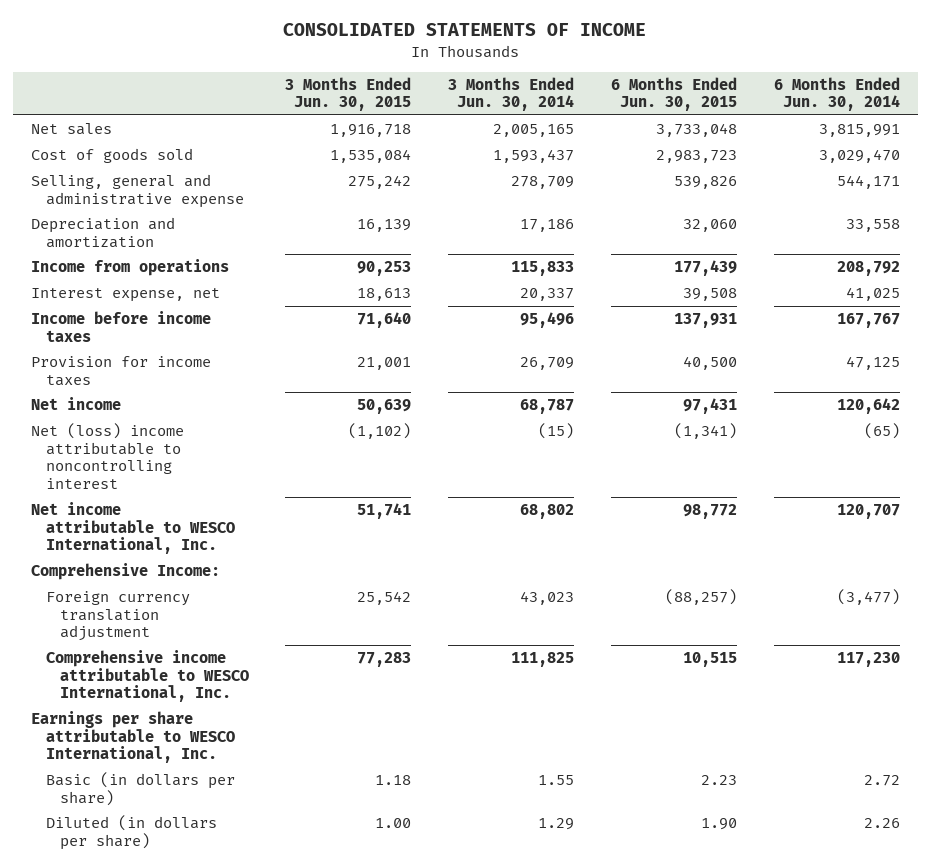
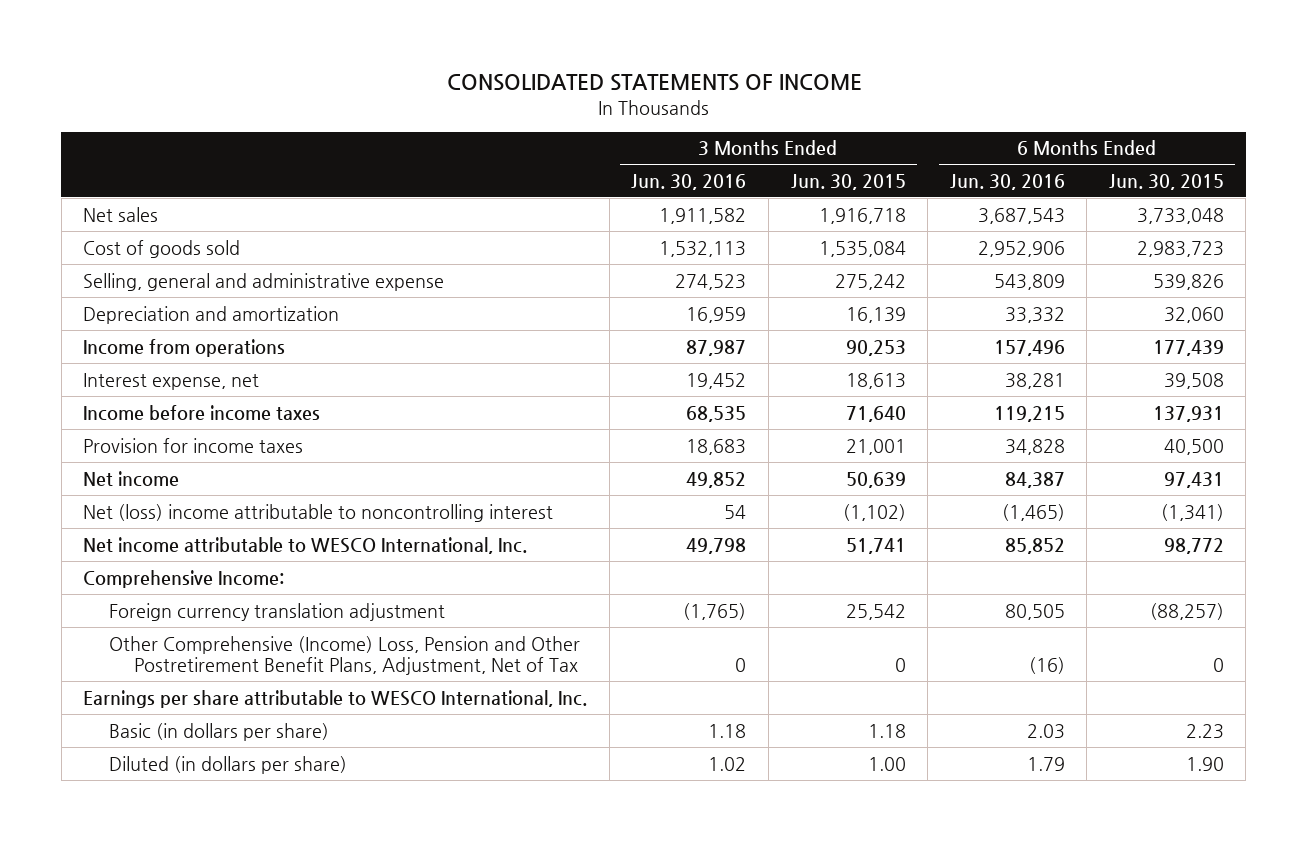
- | 3 Months Ended Jun. 30, 2015 | 3 Months Ended Jun. 30, 2014 | 6 Months Ended Jun. 30, 2015 | 6 Months Ended Jun. 30, 2014
+ | 3 Months Ended Jun. 30, 2016 | 3 Months Ended Jun. 30, 2015 | 6 Months Ended Jun. 30, 2016 | 6 Months Ended Jun. 30, 2015
- Comprehensive income attributable to WESCO International, Inc. | 77,283 | 111,825 | 10,515 | 117,230
+ Other Comprehensive (Income) Loss, Pension and Other Postretirement Benefit Plans, Adjustment, Net of Tax | 0 | 0 | (16) | 0

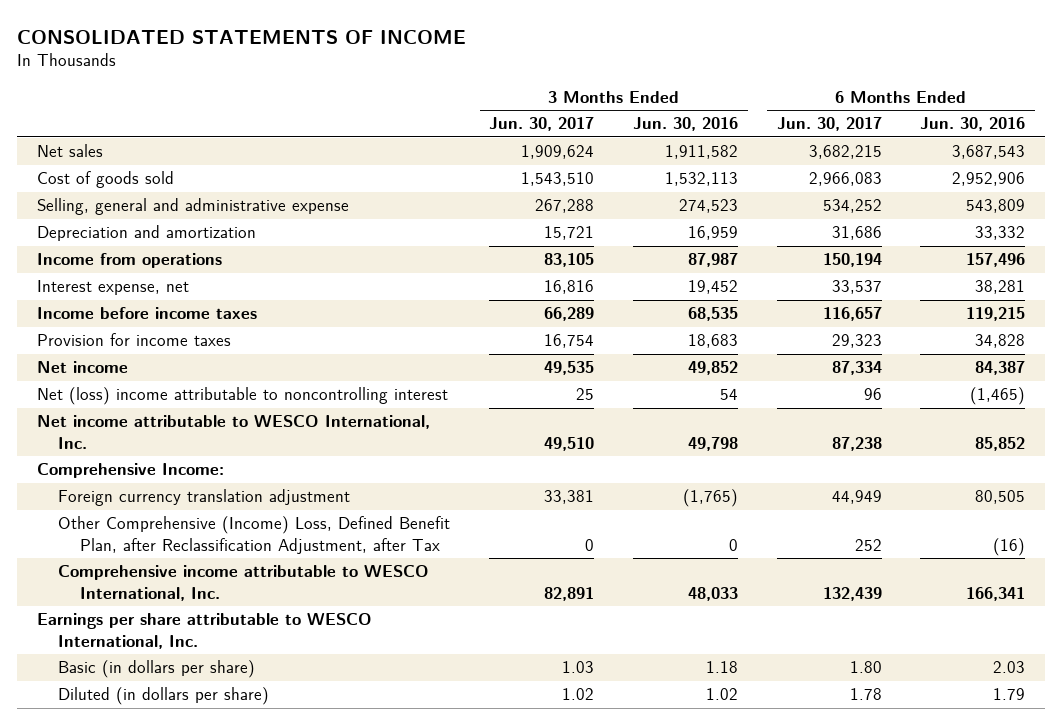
- | 3 Months Ended Jun. 30, 2016 | 3 Months Ended Jun. 30, 2015 | 6 Months Ended Jun. 30, 2016 | 6 Months Ended Jun. 30, 2015
+ | 3 Months Ended Jun. 30, 2017 | 3 Months Ended Jun. 30, 2016 | 6 Months Ended Jun. 30, 2017 | 6 Months Ended Jun. 30, 2016
- Other Comprehensive (Income) Loss, Pension and Other Postretirement Benefit Plans, Adjustment, Net of Tax | 0 | 0 | (16) | 0
+ Other Comprehensive (Income) Loss, Defined Benefit Plan, after Reclassification Adjustment, after Tax | 0 | 0 | 252 | (16)
+ Comprehensive income attributable to WESCO International, Inc. | 82,891 | 48,033 | 132,439 | 166,341

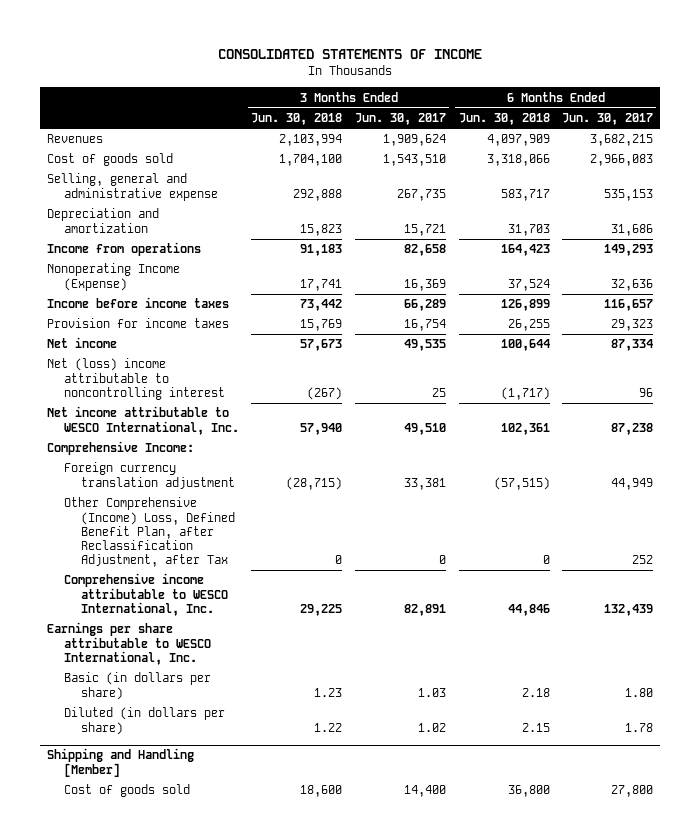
- | 3 Months Ended Jun. 30, 2017 | 3 Months Ended Jun. 30, 2016 | 6 Months Ended Jun. 30, 2017 | 6 Months Ended Jun. 30, 2016
+ | 3 Months Ended Jun. 30, 2018 | 3 Months Ended Jun. 30, 2017 | 6 Months Ended Jun. 30, 2018 | 6 Months Ended Jun. 30, 2017
- Net sales | 1,909,624 | 1,911,582 | 3,682,215 | 3,687,543
+ Revenues | 2,103,994 | 1,909,624 | 4,097,909 | 3,682,215
- Selling, general and administrative expense | 267,288 | 274,523 | 534,252 | 543,809
+ Selling, general and administrative expense | 292,888 | 267,735 | 583,717 | 535,153
- Income from operations | 83,105 | 87,987 | 150,194 | 157,496
- Interest expense, net | 16,816 | 19,452 | 33,537 | 38,281
+ Income from operations | 91,183 | 82,658 | 164,423 | 149,293
+ Nonoperating Income (Expense) | 17,741 | 16,369 | 37,524 | 32,636
+ Shipping and Handling [Member]
+ Cost of goods sold | 18,600 | 14,400 | 36,800 | 27,800

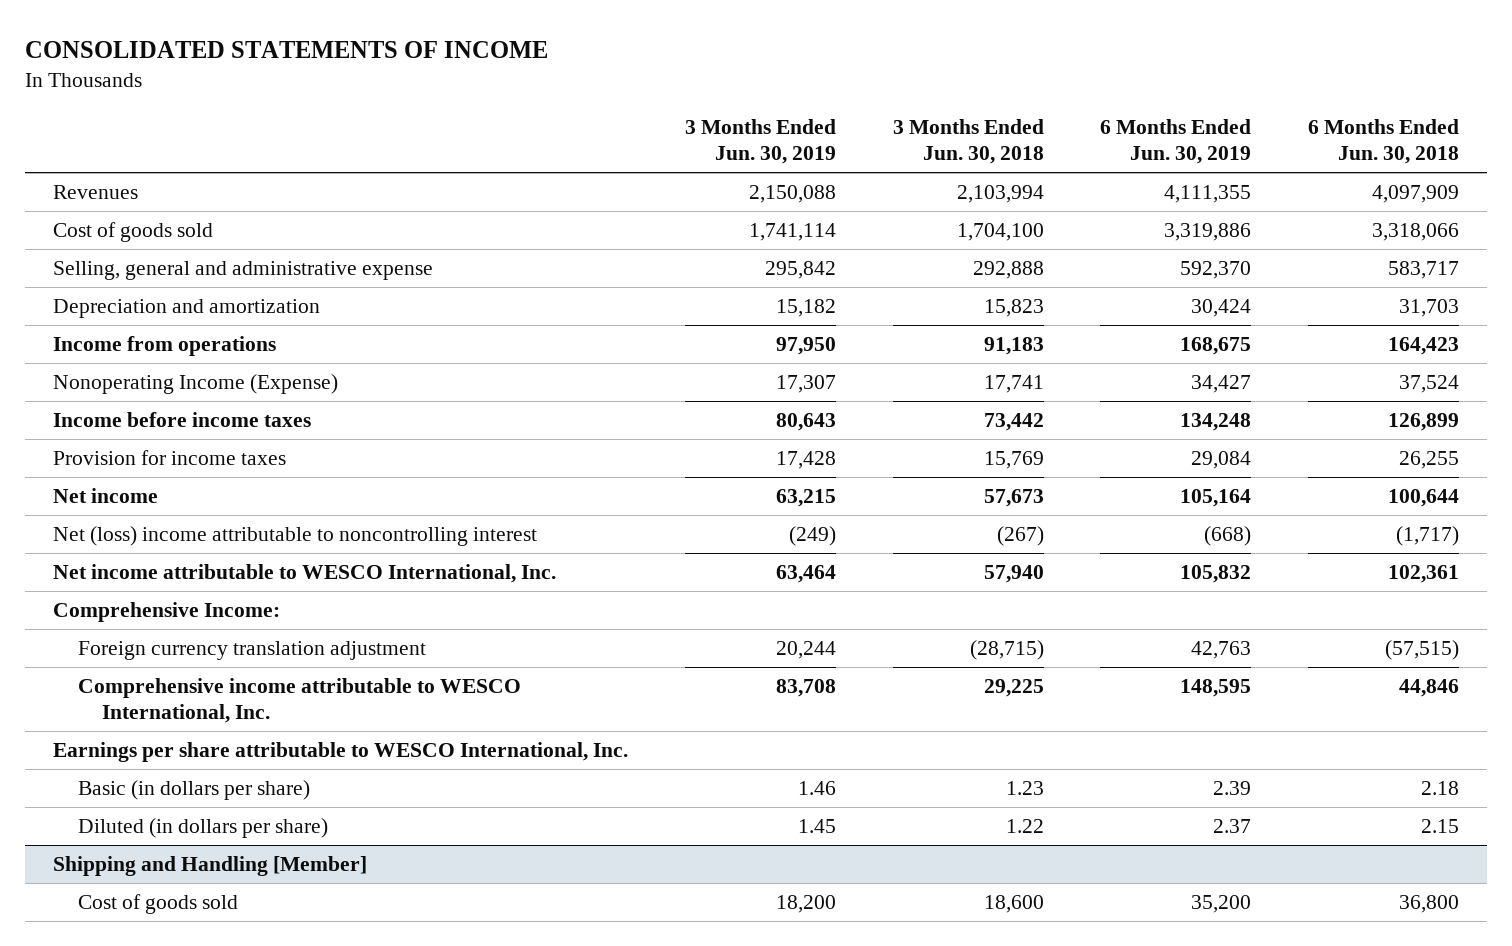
- | 3 Months Ended Jun. 30, 2018 | 3 Months Ended Jun. 30, 2017 | 6 Months Ended Jun. 30, 2018 | 6 Months Ended Jun. 30, 2017
+ | 3 Months Ended Jun. 30, 2019 | 3 Months Ended Jun. 30, 2018 | 6 Months Ended Jun. 30, 2019 | 6 Months Ended Jun. 30, 2018
- Other Comprehensive (Income) Loss, Defined Benefit Plan, after Reclassification Adjustment, after Tax | 0 | 0 | 0 | 252

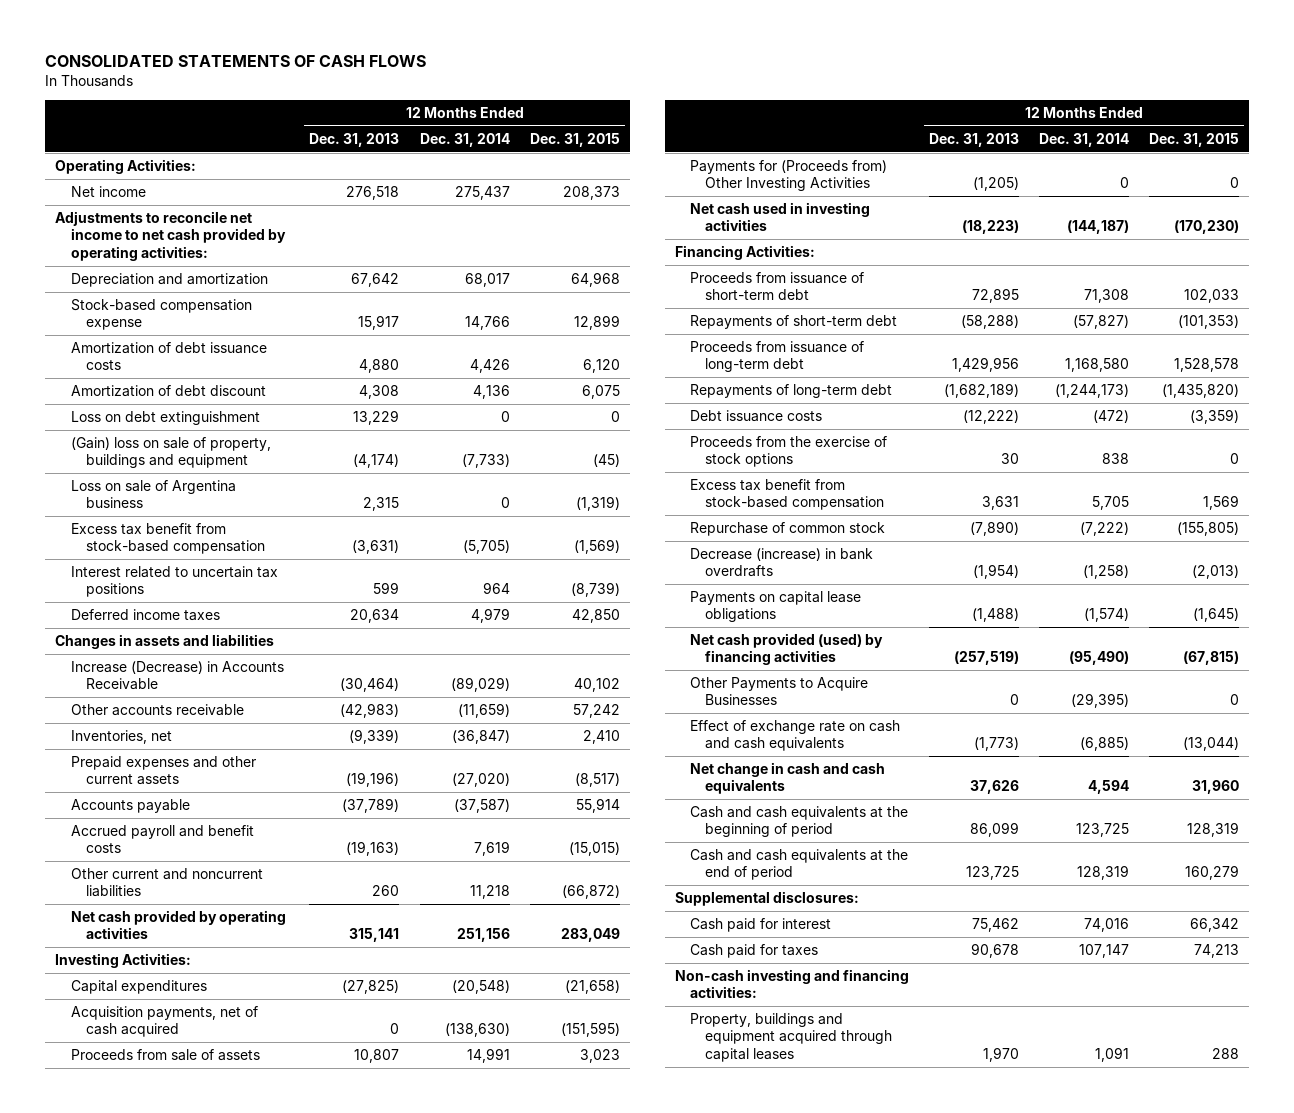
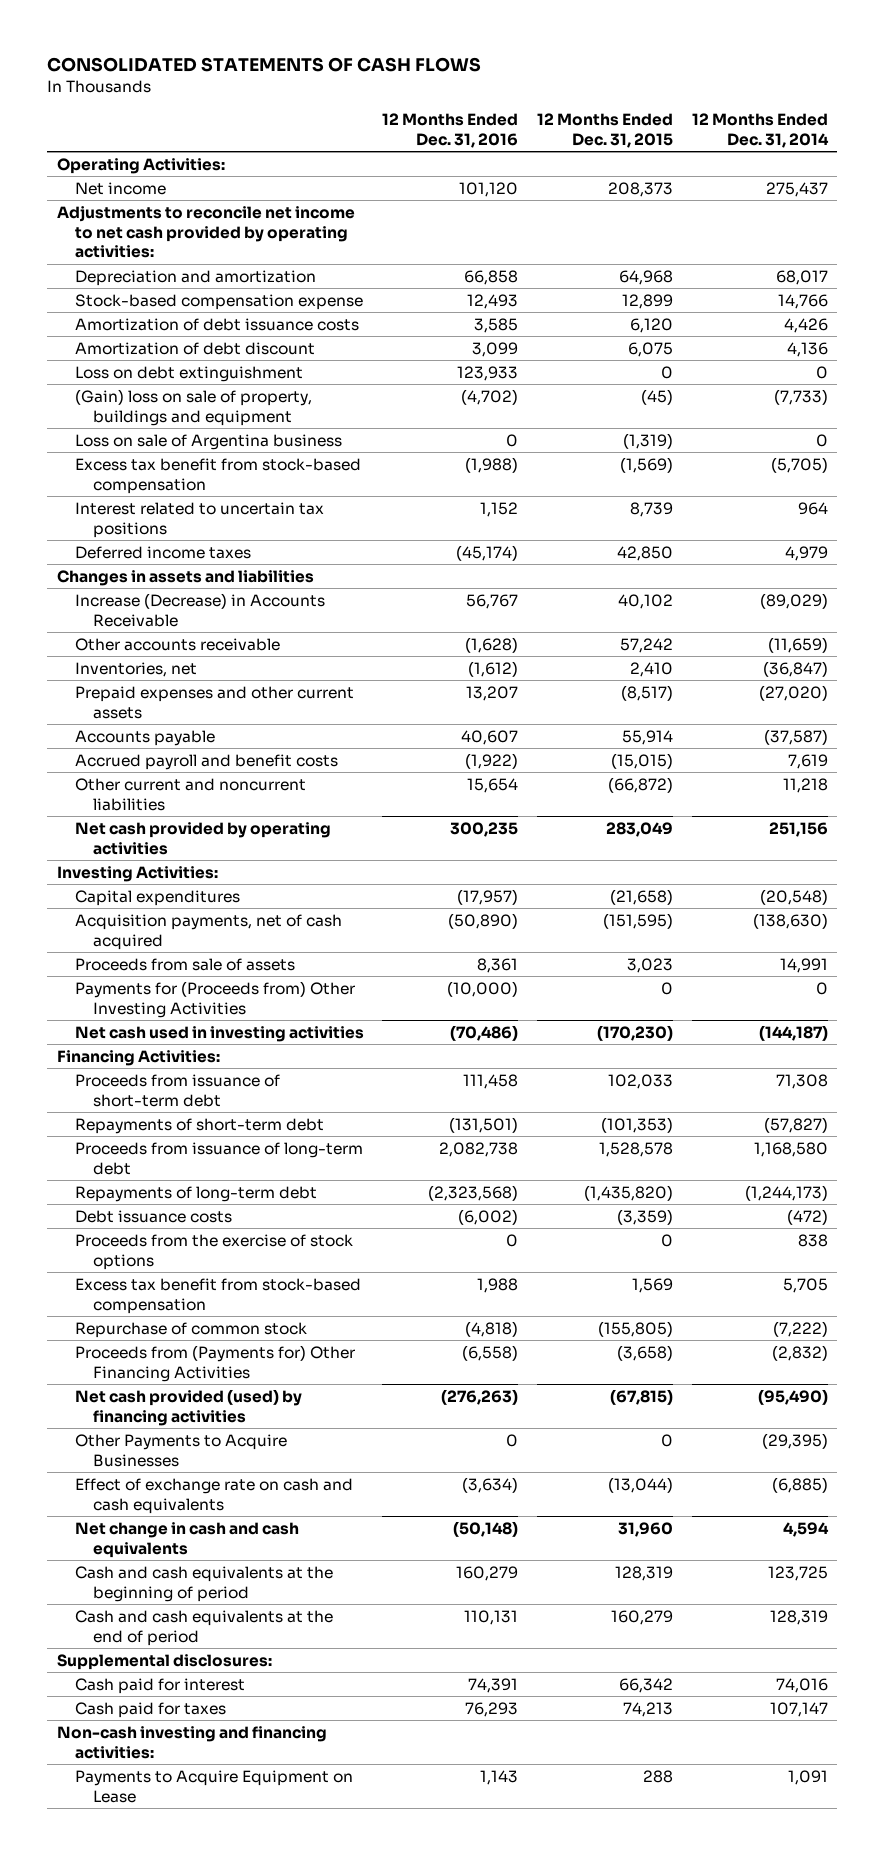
- | 12 Months Ended Dec. 31, 2013 | 12 Months Ended Dec. 31, 2014 | 12 Months Ended Dec. 31, 2015
+ | 12 Months Ended Dec. 31, 2016 | 12 Months Ended Dec. 31, 2015 | 12 Months Ended Dec. 31, 2014
- Interest related to uncertain tax positions | 599 | 964 | (8,739)
+ Interest related to uncertain tax positions | 1,152 | 8,739 | 964
- Decrease (increase) in bank overdrafts | (1,954) | (1,258) | (2,013)
- Payments on capital lease obligations | (1,488) | (1,574) | (1,645)
+ Proceeds from (Payments for) Other Financing Activities | (6,558) | (3,658) | (2,832)
- Property, buildings and equipment acquired through capital leases | 1,970 | 1,091 | 288
+ Payments to Acquire Equipment on Lease | 1,143 | 288 | 1,091

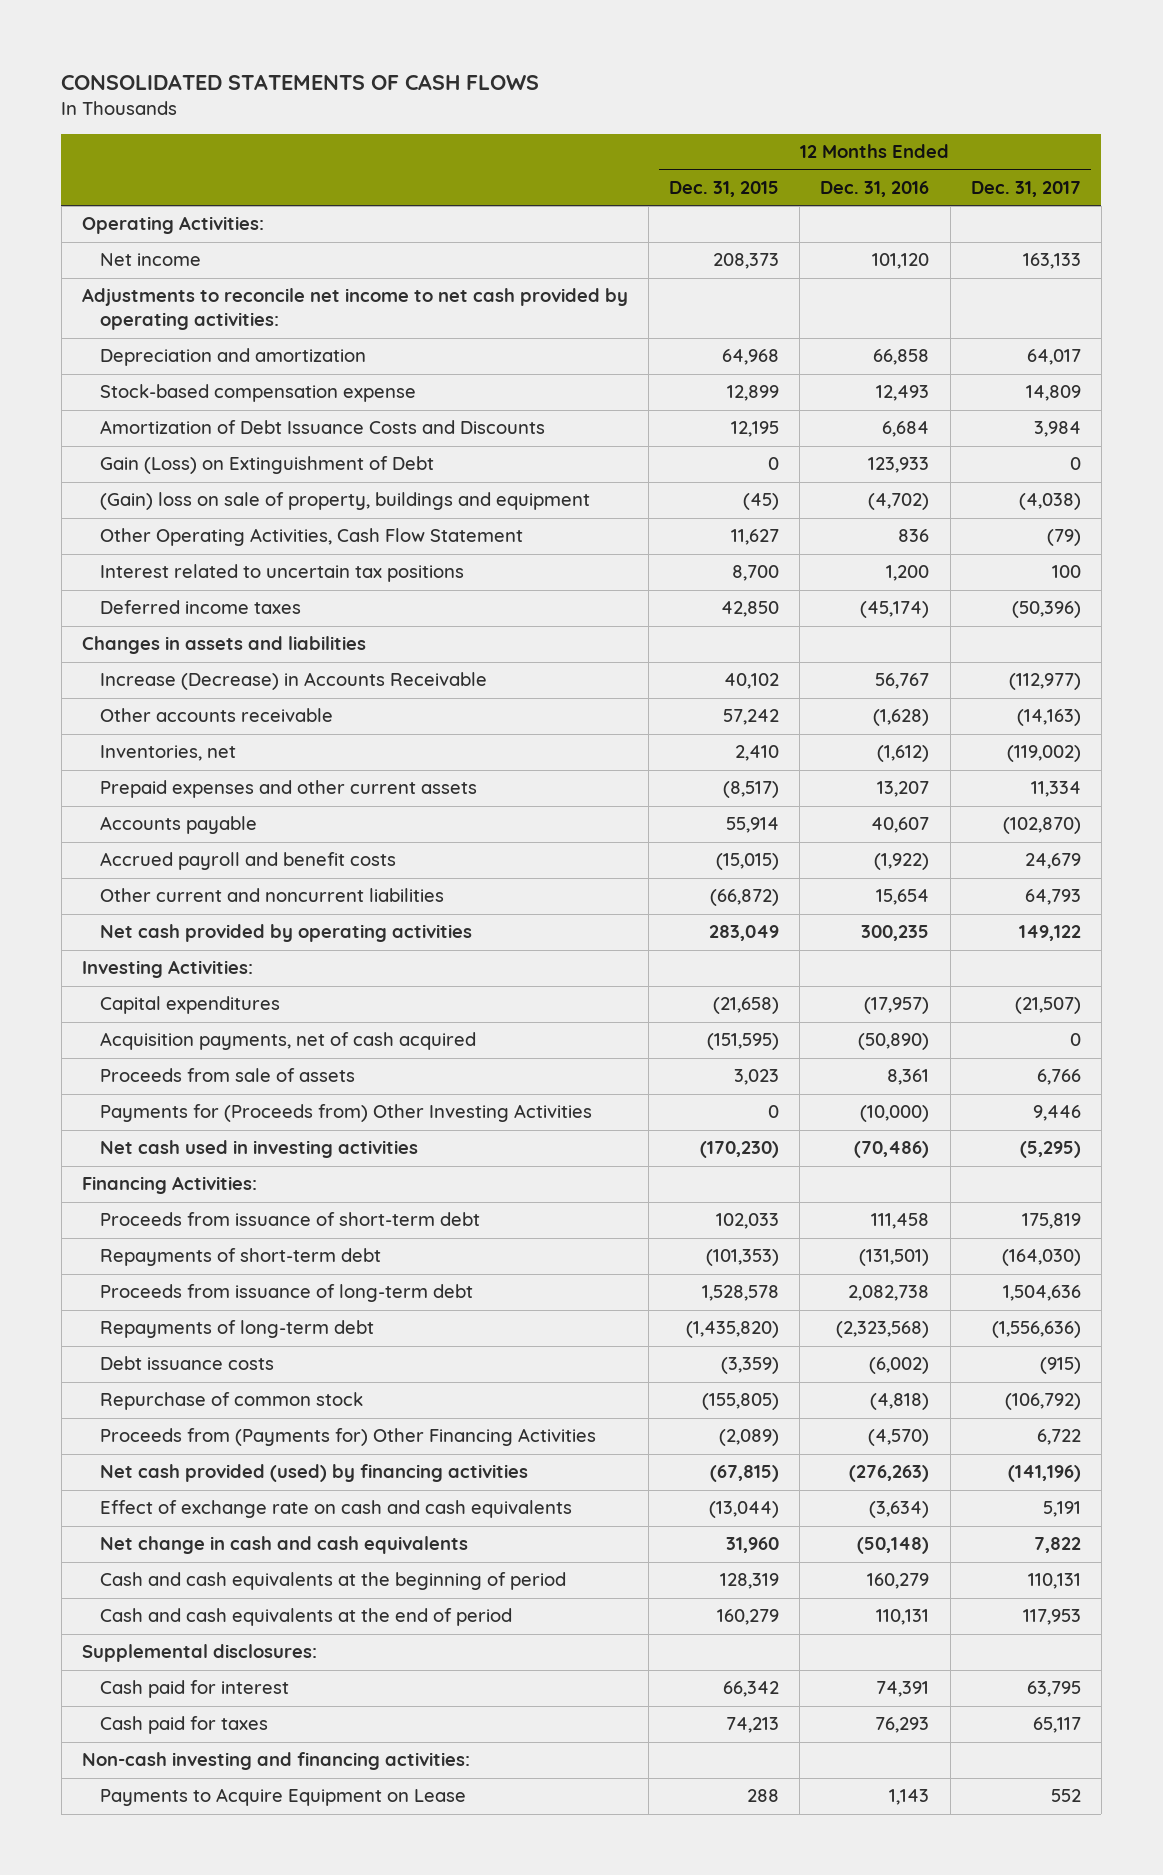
- | 12 Months Ended Dec. 31, 2016 | 12 Months Ended Dec. 31, 2015 | 12 Months Ended Dec. 31, 2014
+ | 12 Months Ended Dec. 31, 2015 | 12 Months Ended Dec. 31, 2016 | 12 Months Ended Dec. 31, 2017
- Amortization of debt issuance costs | 3,585 | 6,120 | 4,426
- Amortization of debt discount | 3,099 | 6,075 | 4,136
- Loss on debt extinguishment | 123,933 | 0 | 0
+ Amortization of Debt Issuance Costs and Discounts | 12,195 | 6,684 | 3,984
+ Gain (Loss) on Extinguishment of Debt | 0 | 123,933 | 0
- Loss on sale of Argentina business | 0 | (1,319) | 0
- Excess tax benefit from stock-based compensation | (1,988) | (1,569) | (5,705)
- Interest related to uncertain tax positions | 1,152 | 8,739 | 964
+ Other Operating Activities, Cash Flow Statement | 11,627 | 836 | (79)
+ Interest related to uncertain tax positions | 8,700 | 1,200 | 100
- Proceeds from the exercise of stock options | 0 | 0 | 838
- Excess tax benefit from stock-based compensation | 1,988 | 1,569 | 5,705
- Proceeds from (Payments for) Other Financing Activities | (6,558) | (3,658) | (2,832)
+ Proceeds from (Payments for) Other Financing Activities | (2,089) | (4,570) | 6,722
- Other Payments to Acquire Businesses | 0 | 0 | (29,395)

